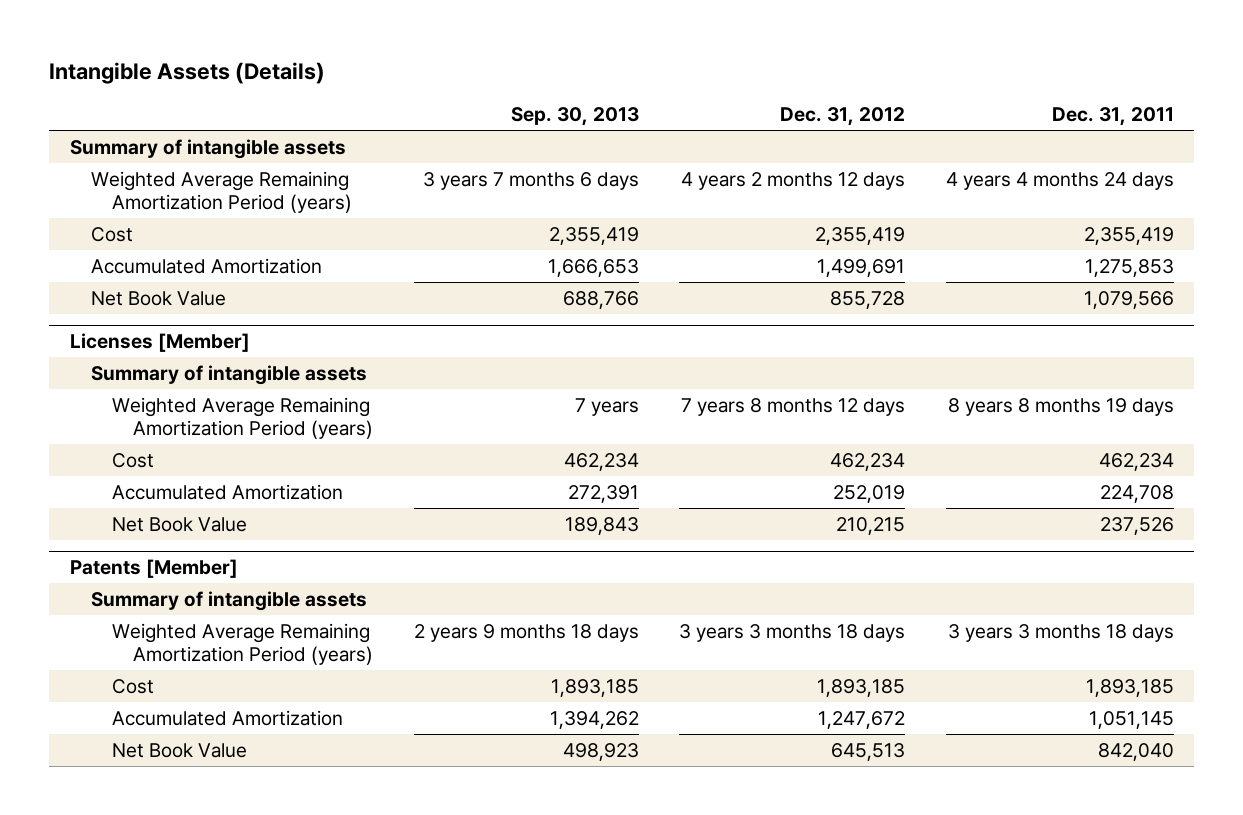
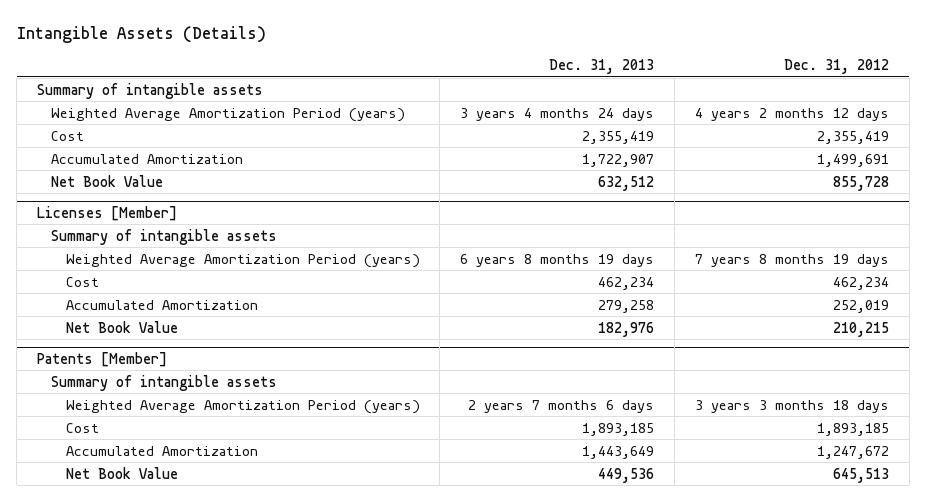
- | Sep. 30, 2013 | Dec. 31, 2012 | Dec. 31, 2011
+ | Dec. 31, 2013 | Dec. 31, 2012
- Weighted Average Remaining Amortization Period (years) | 3 years 7 months 6 days | 4 years 2 months 12 days | 4 years 4 months 24 days
+ Weighted Average Amortization Period (years) | 3 years 4 months 24 days | 4 years 2 months 12 days
@ Licenses [Member]
- Weighted Average Remaining Amortization Period (years) | 7 years | 7 years 8 months 12 days | 8 years 8 months 19 days
+ Weighted Average Amortization Period (years) | 6 years 8 months 19 days | 7 years 8 months 19 days
@ Patents [Member]
- Weighted Average Remaining Amortization Period (years) | 2 years 9 months 18 days | 3 years 3 months 18 days | 3 years 3 months 18 days
+ Weighted Average Amortization Period (years) | 2 years 7 months 6 days | 3 years 3 months 18 days

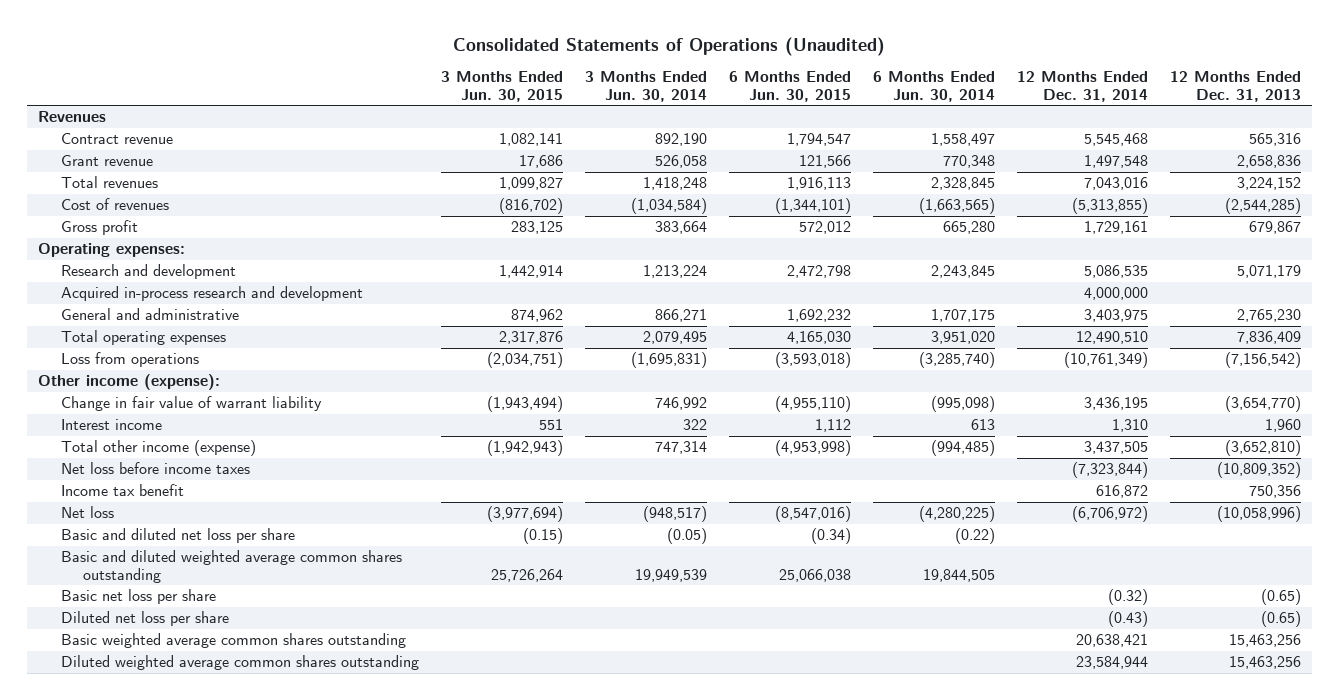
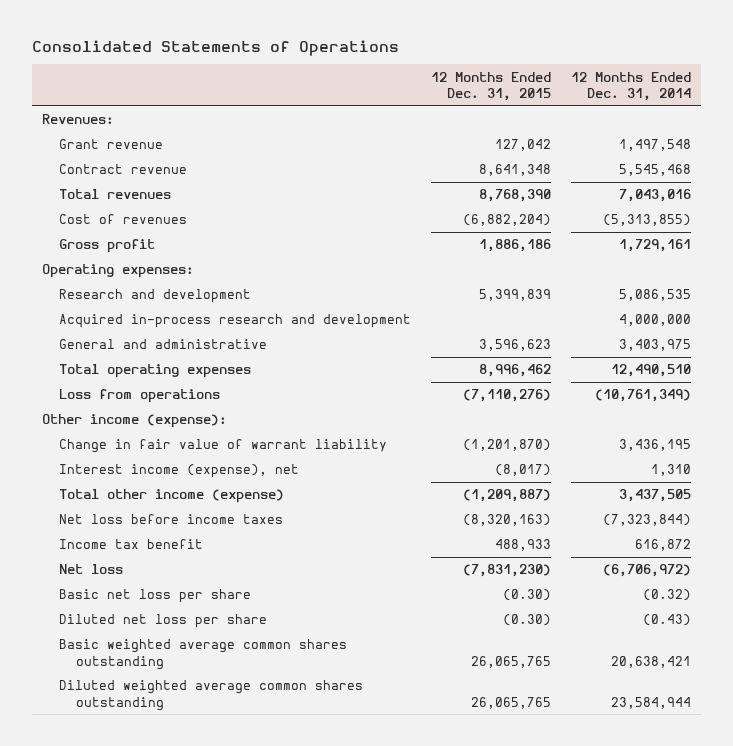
- Consolidated Statements of Operations (Unaudited)
+ Consolidated Statements of Operations
- | 3 Months Ended Jun. 30, 2015 | 3 Months Ended Jun. 30, 2014 | 6 Months Ended Jun. 30, 2015 | 6 Months Ended Jun. 30, 2014 | 12 Months Ended Dec. 31, 2014 | 12 Months Ended Dec. 31, 2013
+ | 12 Months Ended Dec. 31, 2015 | 12 Months Ended Dec. 31, 2014
- Revenues
+ Revenues:
moved down: Contract revenue | 8,641,348 | 5,545,468
- Interest income | 551 | 322 | 1,112 | 613 | 1,310 | 1,960
+ Interest income (expense), net | (8,017) | 1,310
- Basic and diluted net loss per share | (0.15) | (0.05) | (0.34) | (0.22) | |
- Basic and diluted weighted average common shares outstanding | 25,726,264 | 19,949,539 | 25,066,038 | 19,844,505 | |

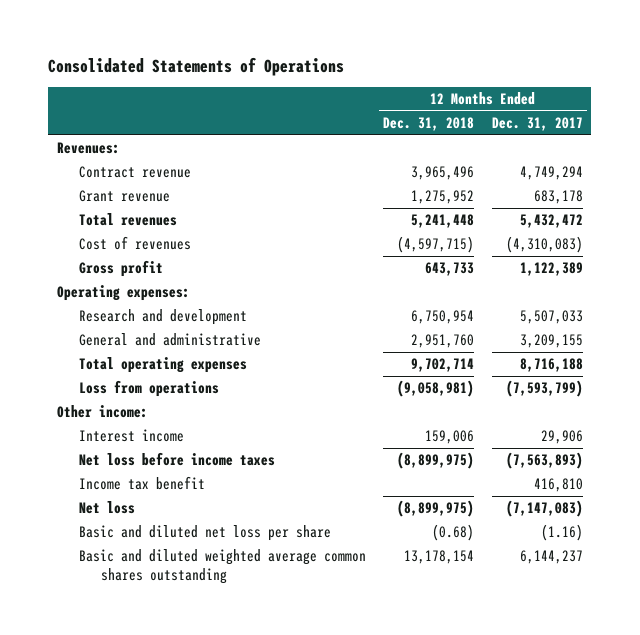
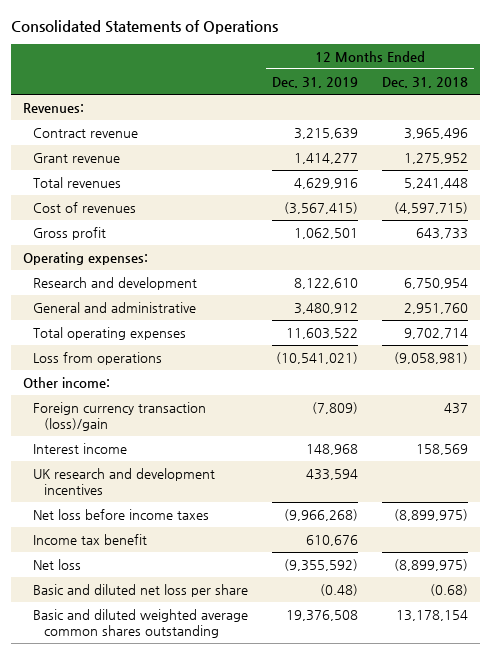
- | 12 Months Ended Dec. 31, 2018 | 12 Months Ended Dec. 31, 2017
+ | 12 Months Ended Dec. 31, 2019 | 12 Months Ended Dec. 31, 2018
- Interest income | 159,006 | 29,906
+ Foreign currency transaction (loss)/gain | (7,809) | 437
+ Interest income | 148,968 | 158,569
+ UK research and development incentives | 433,594 |

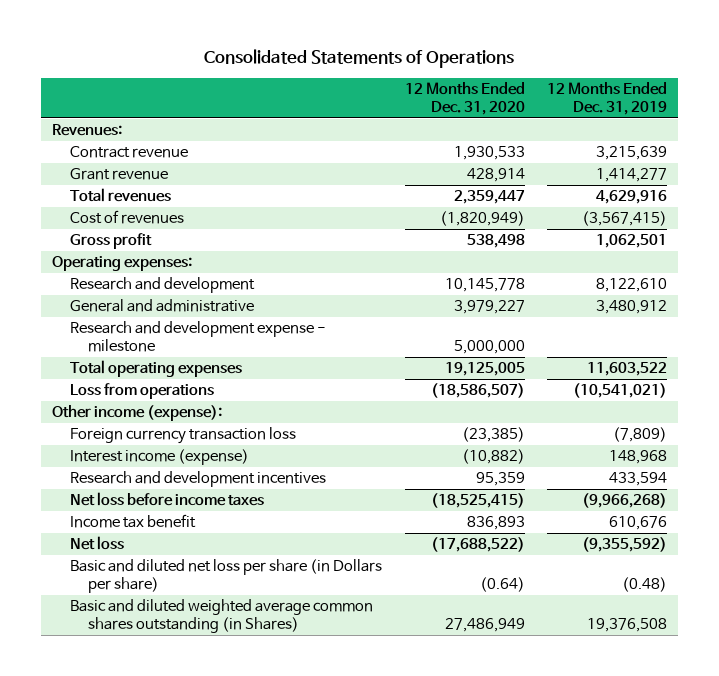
- | 12 Months Ended Dec. 31, 2019 | 12 Months Ended Dec. 31, 2018
+ | 12 Months Ended Dec. 31, 2020 | 12 Months Ended Dec. 31, 2019
+ Research and development expense - milestone | 5,000,000 |
- Other income:
- Foreign currency transaction (loss)/gain | (7,809) | 437
- Interest income | 148,968 | 158,569
- UK research and development incentives | 433,594 |
+ Other income (expense):
+ Foreign currency transaction loss | (23,385) | (7,809)
+ Interest income (expense) | (10,882) | 148,968
+ Research and development incentives | 95,359 | 433,594
- Basic and diluted net loss per share | (0.48) | (0.68)
- Basic and diluted weighted average common shares outstanding | 19,376,508 | 13,178,154
+ Basic and diluted net loss per share (in Dollars per share) | (0.64) | (0.48)
+ Basic and diluted weighted average common shares outstanding (in Shares) | 27,486,949 | 19,376,508

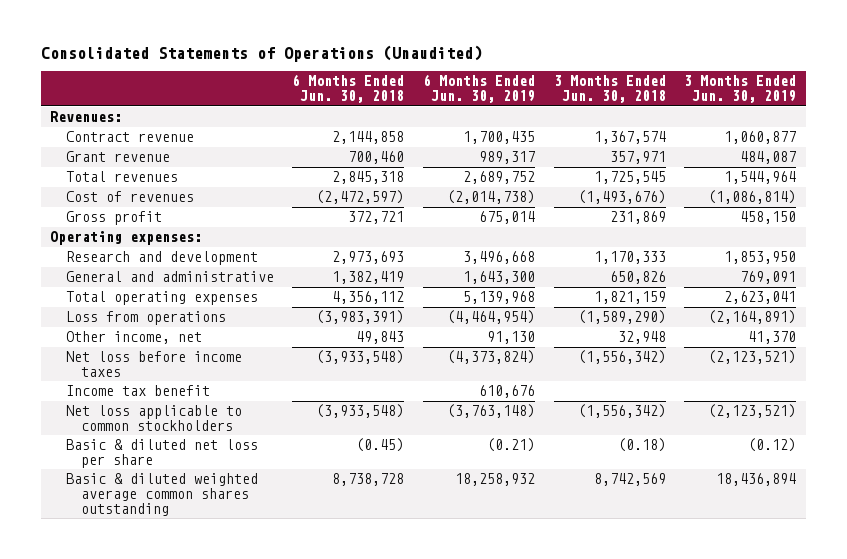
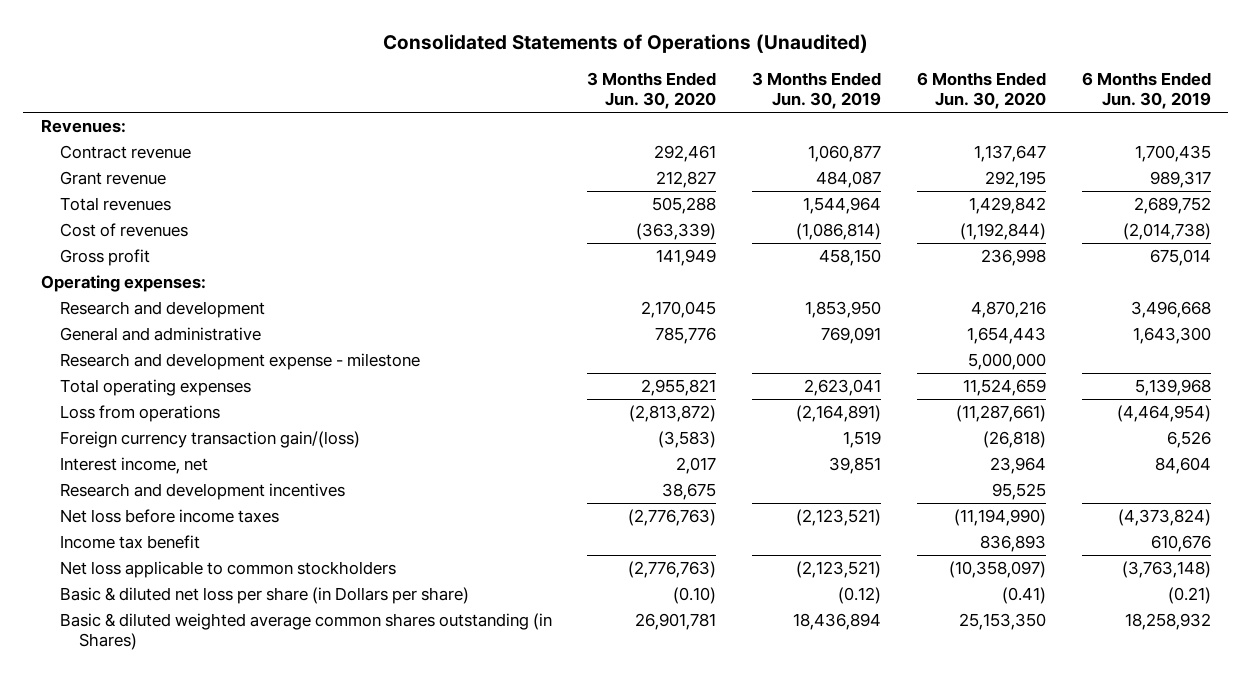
- | 6 Months Ended Jun. 30, 2018 | 6 Months Ended Jun. 30, 2019 | 3 Months Ended Jun. 30, 2018 | 3 Months Ended Jun. 30, 2019
+ | 3 Months Ended Jun. 30, 2020 | 3 Months Ended Jun. 30, 2019 | 6 Months Ended Jun. 30, 2020 | 6 Months Ended Jun. 30, 2019
+ Research and development expense - milestone | | | 5,000,000 |
- Other income, net | 49,843 | 91,130 | 32,948 | 41,370
+ Foreign currency transaction gain/(loss) | (3,583) | 1,519 | (26,818) | 6,526
+ Interest income, net | 2,017 | 39,851 | 23,964 | 84,604
+ Research and development incentives | 38,675 | | 95,525 |
- Basic & diluted net loss per share | (0.45) | (0.21) | (0.18) | (0.12)
- Basic & diluted weighted average common shares outstanding | 8,738,728 | 18,258,932 | 8,742,569 | 18,436,894
+ Basic & diluted net loss per share (in Dollars per share) | (0.10) | (0.12) | (0.41) | (0.21)
+ Basic & diluted weighted average common shares outstanding (in Shares) | 26,901,781 | 18,436,894 | 25,153,350 | 18,258,932

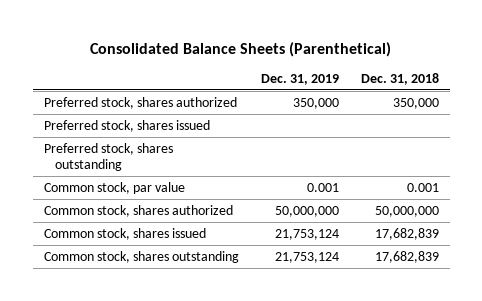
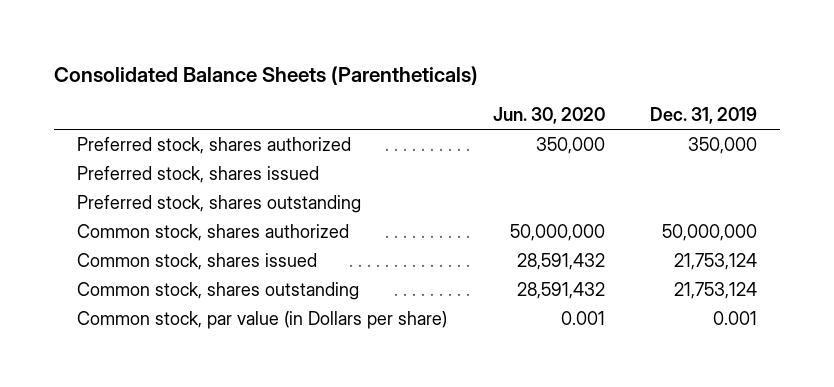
- Consolidated Balance Sheets (Parenthetical)
+ Consolidated Balance Sheets (Parentheticals)
- | Dec. 31, 2019 | Dec. 31, 2018
+ | Jun. 30, 2020 | Dec. 31, 2019
- Common stock, par value | 0.001 | 0.001
+ Common stock, par value (in Dollars per share) | 0.001 | 0.001

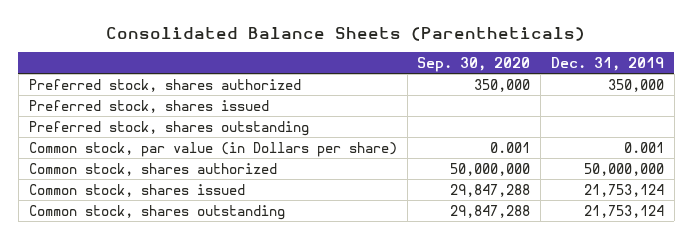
- | Jun. 30, 2020 | Dec. 31, 2019
+ | Sep. 30, 2020 | Dec. 31, 2019
moved up: Common stock, par value (in Dollars per share) | 0.001 | 0.001

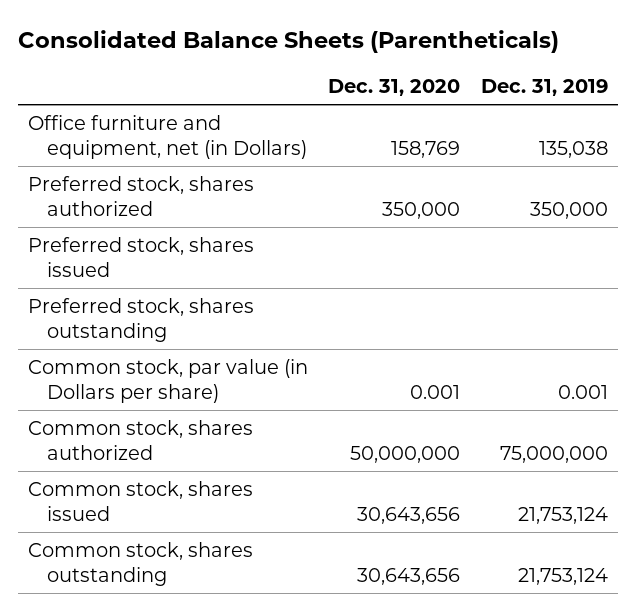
- | Sep. 30, 2020 | Dec. 31, 2019
+ | Dec. 31, 2020 | Dec. 31, 2019
+ Office furniture and equipment, net (in Dollars) | 158,769 | 135,038
- Common stock, shares authorized | 50,000,000 | 50,000,000
+ Common stock, shares authorized | 50,000,000 | 75,000,000

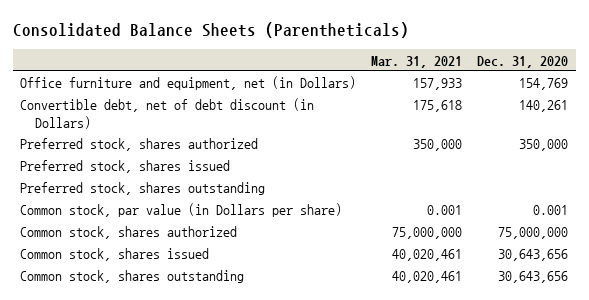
- | Dec. 31, 2020 | Dec. 31, 2019
+ | Mar. 31, 2021 | Dec. 31, 2020
- Office furniture and equipment, net (in Dollars) | 158,769 | 135,038
+ Office furniture and equipment, net (in Dollars) | 157,933 | 154,769
+ Convertible debt, net of debt discount (in Dollars) | 175,618 | 140,261
- Common stock, shares authorized | 50,000,000 | 75,000,000
+ Common stock, shares authorized | 75,000,000 | 75,000,000

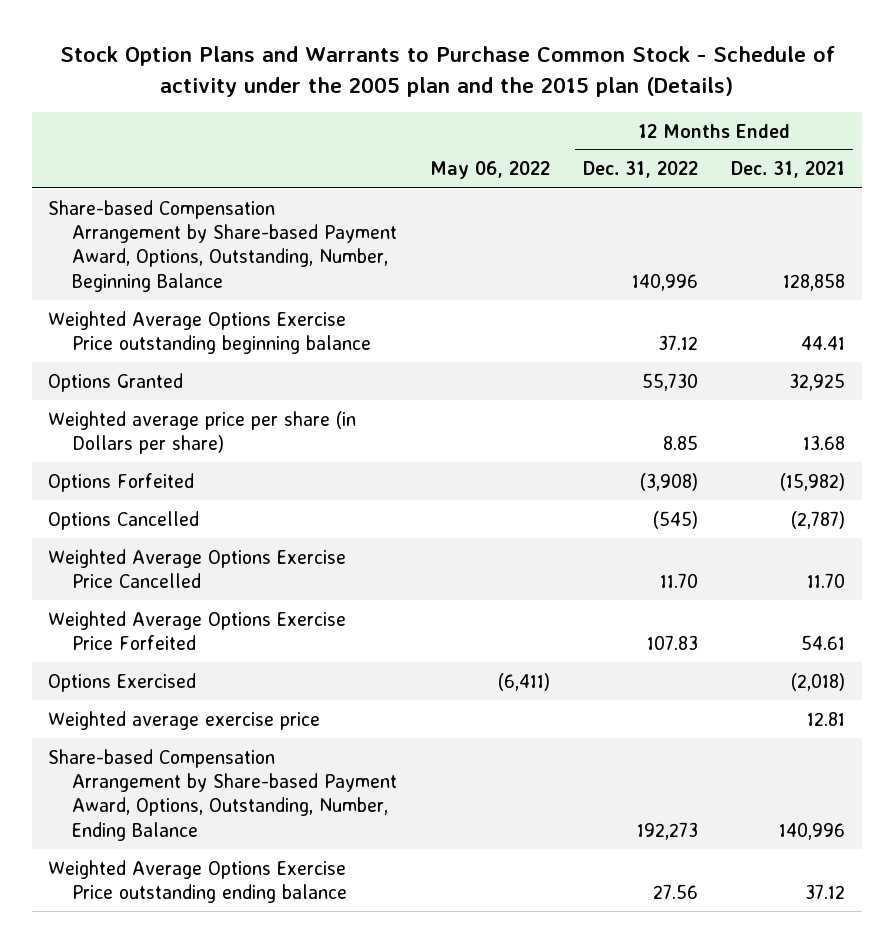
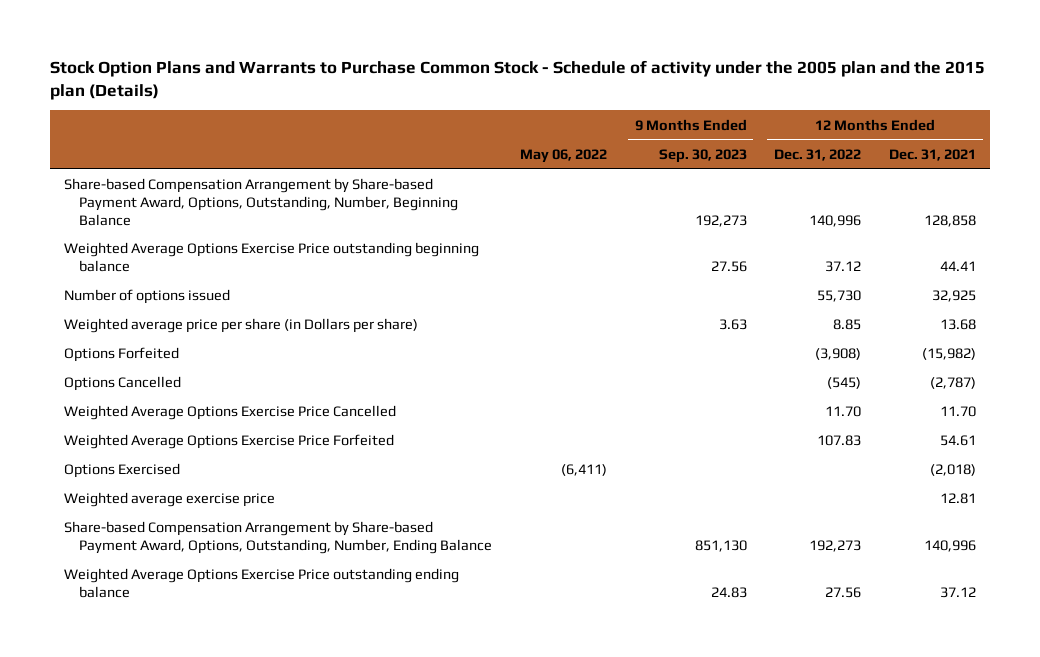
- | May 06, 2022 | 12 Months Ended Dec. 31, 2022 | 12 Months Ended Dec. 31, 2021
+ | May 06, 2022 | 9 Months Ended Sep. 30, 2023 | 12 Months Ended Dec. 31, 2022 | 12 Months Ended Dec. 31, 2021
- Options Granted | | 55,730 | 32,925
+ Number of options issued | | | 55,730 | 32,925

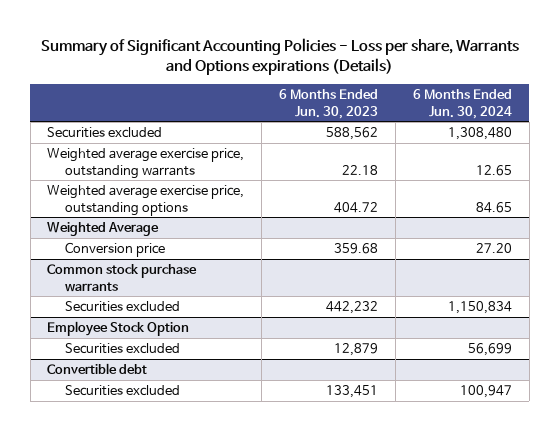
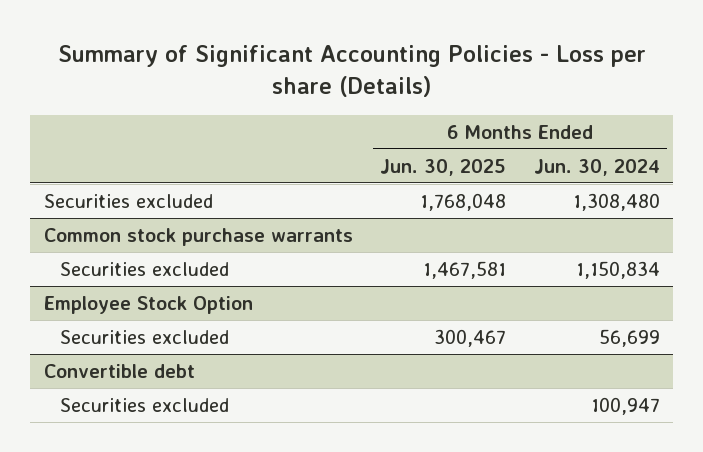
- Summary of Significant Accounting Policies - Loss per share, Warrants and Options expirations (Details)
+ Summary of Significant Accounting Policies - Loss per share (Details)
- | 6 Months Ended Jun. 30, 2023 | 6 Months Ended Jun. 30, 2024
+ | 6 Months Ended Jun. 30, 2025 | 6 Months Ended Jun. 30, 2024
- Weighted average exercise price, outstanding warrants | 22.18 | 12.65
- Weighted average exercise price, outstanding options | 404.72 | 84.65
- Weighted Average
- Conversion price | 359.68 | 27.20

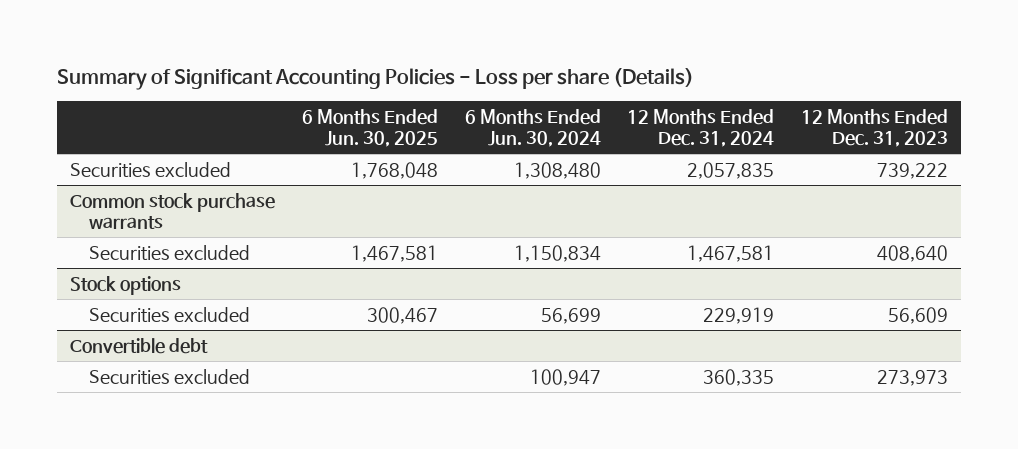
- | 6 Months Ended Jun. 30, 2025 | 6 Months Ended Jun. 30, 2024
+ | 6 Months Ended Jun. 30, 2025 | 6 Months Ended Jun. 30, 2024 | 12 Months Ended Dec. 31, 2024 | 12 Months Ended Dec. 31, 2023
- Employee Stock Option
+ Stock options

